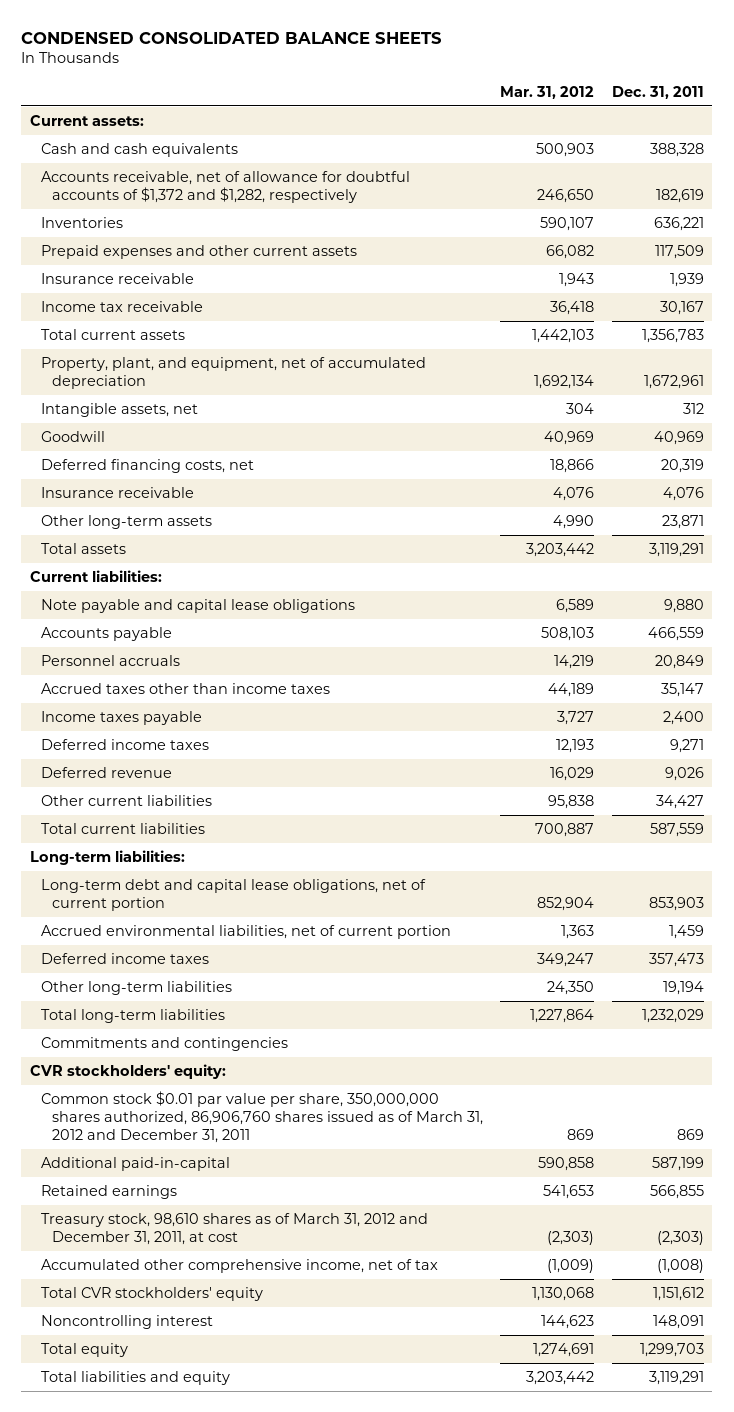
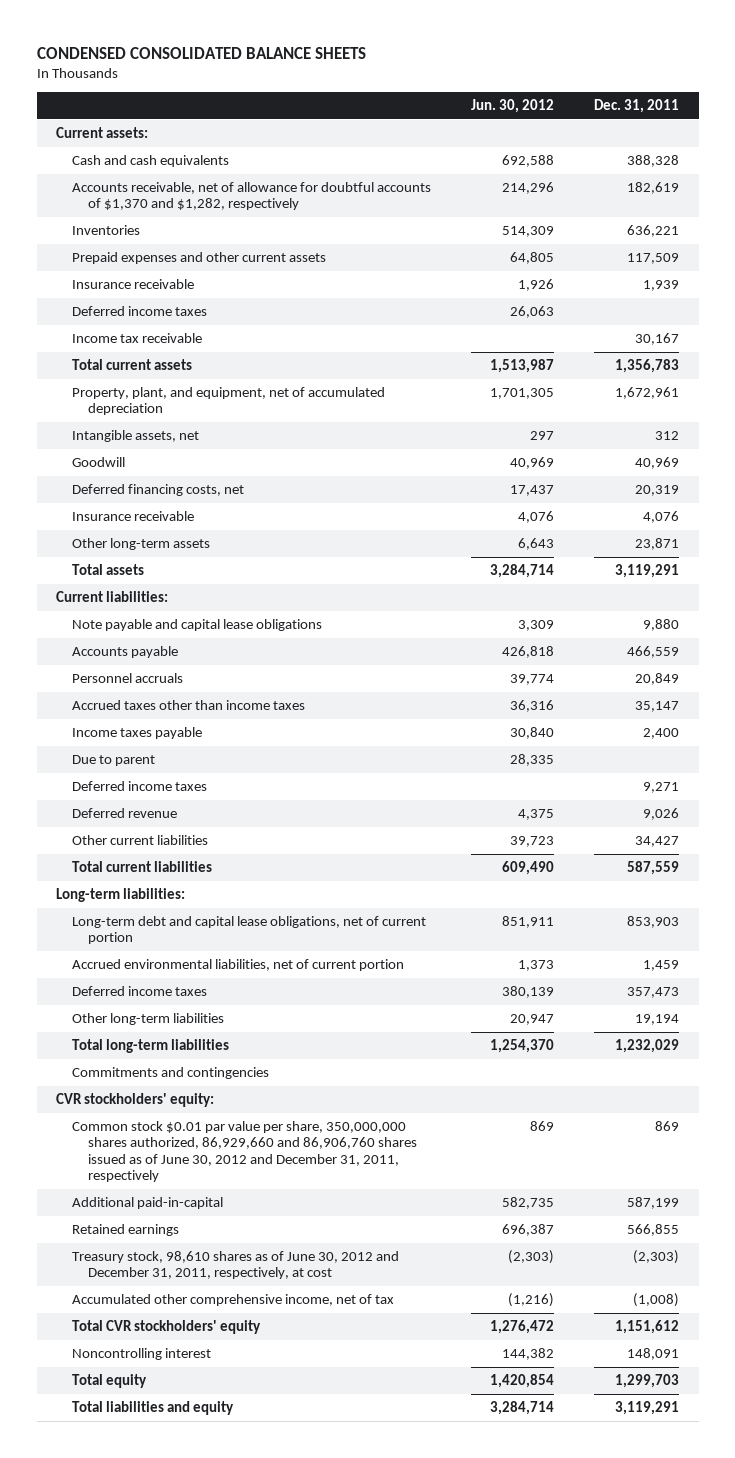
- | Mar. 31, 2012 | Dec. 31, 2011
+ | Jun. 30, 2012 | Dec. 31, 2011
- Accounts receivable, net of allowance for doubtful accounts of $1,372 and $1,282, respectively | 246,650 | 182,619
+ Accounts receivable, net of allowance for doubtful accounts of $1,370 and $1,282, respectively | 214,296 | 182,619
+ Deferred income taxes | 26,063 |
+ Due to parent | 28,335 |
- Common stock $0.01 par value per share, 350,000,000 shares authorized, 86,906,760 shares issued as of March 31, 2012 and December 31, 2011 | 869 | 869
+ Common stock $0.01 par value per share, 350,000,000 shares authorized, 86,929,660 and 86,906,760 shares issued as of June 30, 2012 and December 31, 2011, respectively | 869 | 869
- Treasury stock, 98,610 shares as of March 31, 2012 and December 31, 2011, at cost | (2,303) | (2,303)
+ Treasury stock, 98,610 shares as of June 30, 2012 and December 31, 2011, respectively, at cost | (2,303) | (2,303)

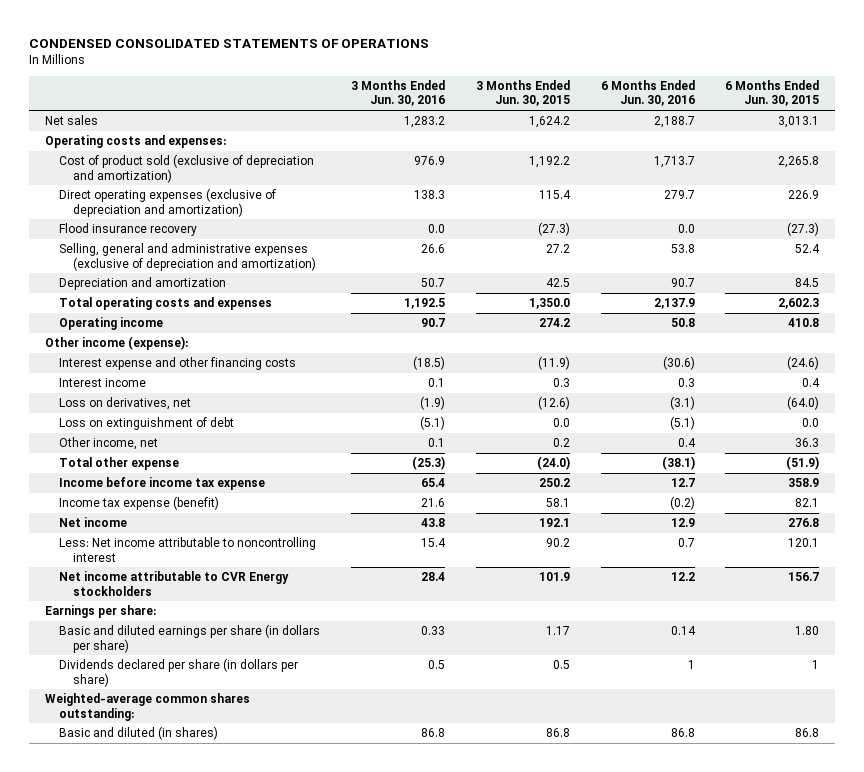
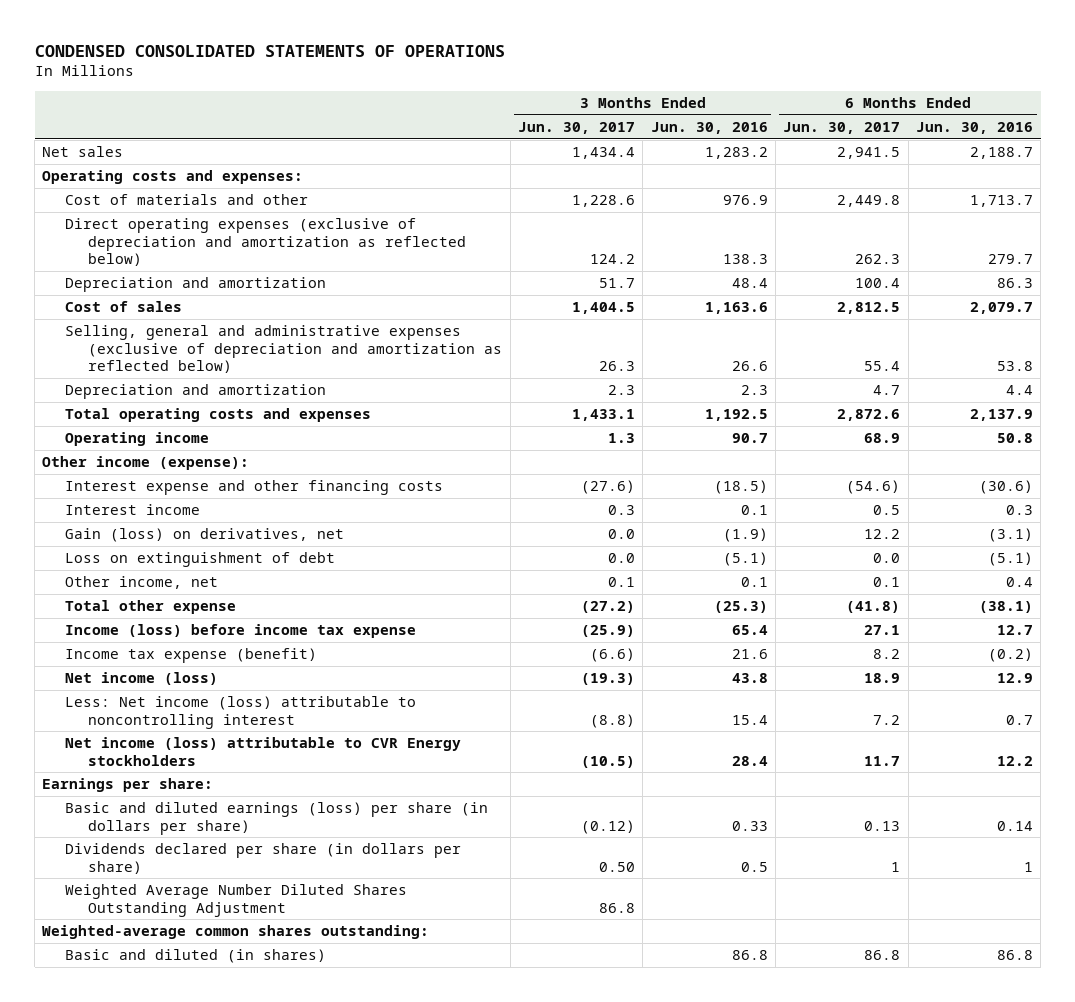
- | 3 Months Ended Jun. 30, 2016 | 3 Months Ended Jun. 30, 2015 | 6 Months Ended Jun. 30, 2016 | 6 Months Ended Jun. 30, 2015
+ | 3 Months Ended Jun. 30, 2017 | 3 Months Ended Jun. 30, 2016 | 6 Months Ended Jun. 30, 2017 | 6 Months Ended Jun. 30, 2016
- Cost of product sold (exclusive of depreciation and amortization) | 976.9 | 1,192.2 | 1,713.7 | 2,265.8
- Direct operating expenses (exclusive of depreciation and amortization) | 138.3 | 115.4 | 279.7 | 226.9
- Flood insurance recovery | 0.0 | (27.3) | 0.0 | (27.3)
- Selling, general and administrative expenses (exclusive of depreciation and amortization) | 26.6 | 27.2 | 53.8 | 52.4
- Depreciation and amortization | 50.7 | 42.5 | 90.7 | 84.5
+ Cost of materials and other | 1,228.6 | 976.9 | 2,449.8 | 1,713.7
+ Direct operating expenses (exclusive of depreciation and amortization as reflected below) | 124.2 | 138.3 | 262.3 | 279.7
+ Depreciation and amortization | 51.7 | 48.4 | 100.4 | 86.3
+ Cost of sales | 1,404.5 | 1,163.6 | 2,812.5 | 2,079.7
+ Selling, general and administrative expenses (exclusive of depreciation and amortization as reflected below) | 26.3 | 26.6 | 55.4 | 53.8
+ Depreciation and amortization | 2.3 | 2.3 | 4.7 | 4.4
- Loss on derivatives, net | (1.9) | (12.6) | (3.1) | (64.0)
+ Gain (loss) on derivatives, net | 0.0 | (1.9) | 12.2 | (3.1)
- Income before income tax expense | 65.4 | 250.2 | 12.7 | 358.9
+ Income (loss) before income tax expense | (25.9) | 65.4 | 27.1 | 12.7
- Net income | 43.8 | 192.1 | 12.9 | 276.8
- Less: Net income attributable to noncontrolling interest | 15.4 | 90.2 | 0.7 | 120.1
- Net income attributable to CVR Energy stockholders | 28.4 | 101.9 | 12.2 | 156.7
+ Net income (loss) | (19.3) | 43.8 | 18.9 | 12.9
+ Less: Net income (loss) attributable to noncontrolling interest | (8.8) | 15.4 | 7.2 | 0.7
+ Net income (loss) attributable to CVR Energy stockholders | (10.5) | 28.4 | 11.7 | 12.2
- Basic and diluted earnings per share (in dollars per share) | 0.33 | 1.17 | 0.14 | 1.80
+ Basic and diluted earnings (loss) per share (in dollars per share) | (0.12) | 0.33 | 0.13 | 0.14
+ Weighted Average Number Diluted Shares Outstanding Adjustment | 86.8 | | |

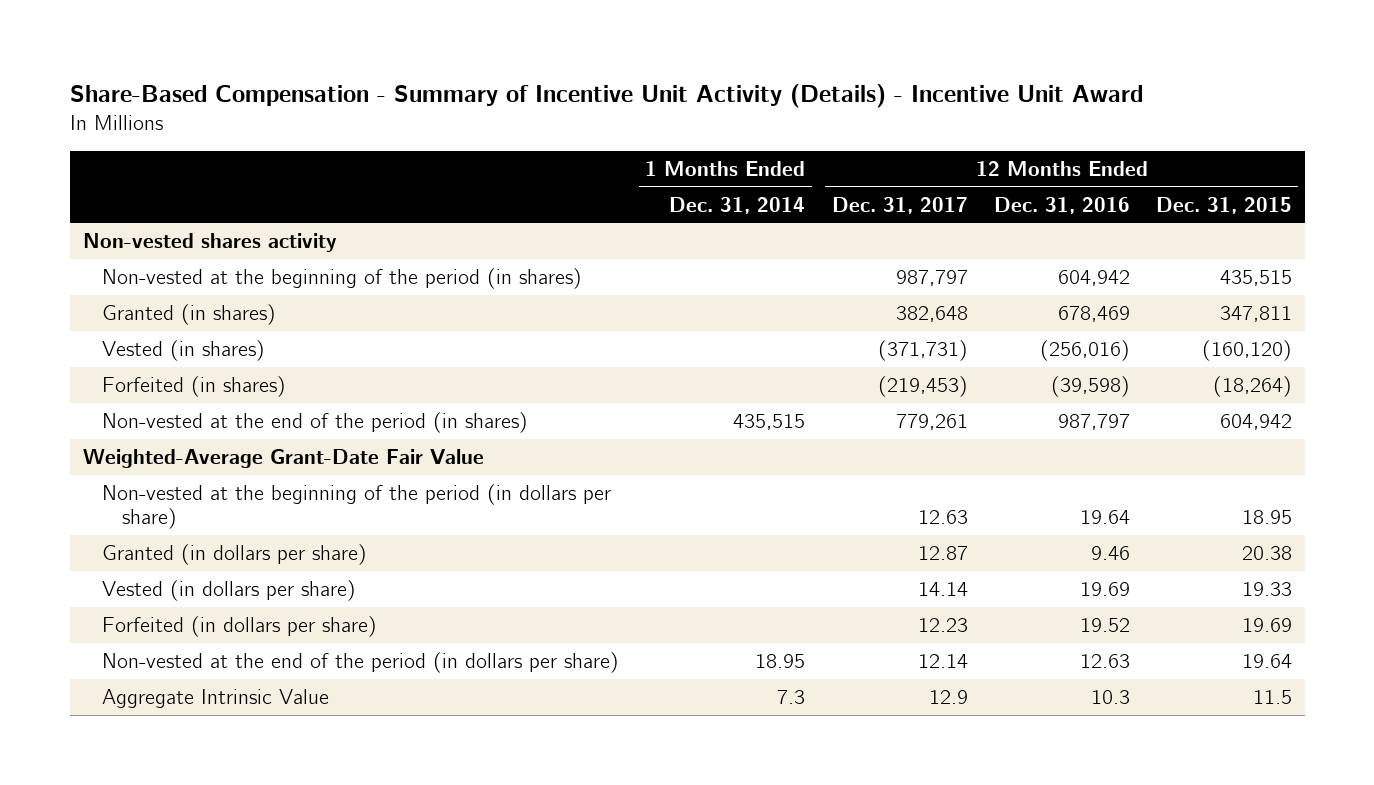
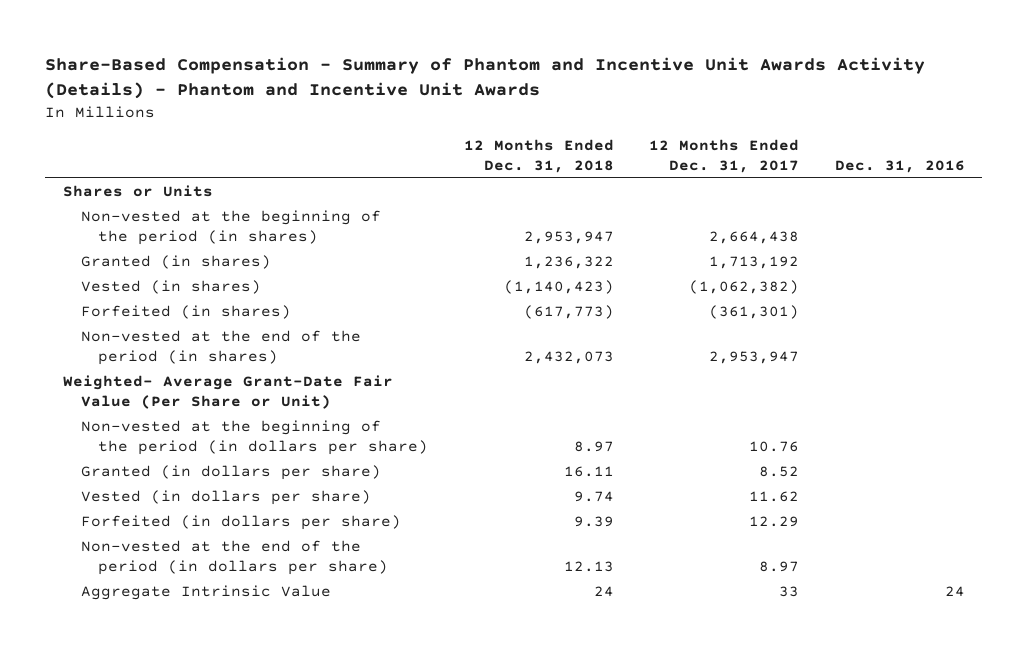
- Share-Based Compensation - Summary of Incentive Unit Activity (Details) - Incentive Unit Award
+ Share-Based Compensation - Summary of Phantom and Incentive Unit Awards Activity (Details) - Phantom and Incentive Unit Awards
- | 1 Months Ended Dec. 31, 2014 | 12 Months Ended Dec. 31, 2017 | 12 Months Ended Dec. 31, 2016 | 12 Months Ended Dec. 31, 2015
+ | 12 Months Ended Dec. 31, 2018 | 12 Months Ended Dec. 31, 2017 | Dec. 31, 2016
- Non-vested shares activity
- Non-vested at the beginning of the period (in shares) | | 987,797 | 604,942 | 435,515
- Granted (in shares) | | 382,648 | 678,469 | 347,811
- Vested (in shares) | | (371,731) | (256,016) | (160,120)
- Forfeited (in shares) | | (219,453) | (39,598) | (18,264)
- Non-vested at the end of the period (in shares) | 435,515 | 779,261 | 987,797 | 604,942
- Weighted-Average Grant-Date Fair Value
- Non-vested at the beginning of the period (in dollars per share) | | 12.63 | 19.64 | 18.95
- Granted (in dollars per share) | | 12.87 | 9.46 | 20.38
- Vested (in dollars per share) | | 14.14 | 19.69 | 19.33
- Forfeited (in dollars per share) | | 12.23 | 19.52 | 19.69
- Non-vested at the end of the period (in dollars per share) | 18.95 | 12.14 | 12.63 | 19.64
- Aggregate Intrinsic Value | 7.3 | 12.9 | 10.3 | 11.5
+ Shares or Units
+ Non-vested at the beginning of the period (in shares) | 2,953,947 | 2,664,438 |
+ Granted (in shares) | 1,236,322 | 1,713,192 |
+ Vested (in shares) | (1,140,423) | (1,062,382) |
+ Forfeited (in shares) | (617,773) | (361,301) |
+ Non-vested at the end of the period (in shares) | 2,432,073 | 2,953,947 |
+ Weighted- Average Grant-Date Fair Value (Per Share or Unit)
+ Non-vested at the beginning of the period (in dollars per share) | 8.97 | 10.76 |
+ Granted (in dollars per share) | 16.11 | 8.52 |
+ Vested (in dollars per share) | 9.74 | 11.62 |
+ Forfeited (in dollars per share) | 9.39 | 12.29 |
+ Non-vested at the end of the period (in dollars per share) | 12.13 | 8.97 |
+ Aggregate Intrinsic Value | 24 | 33 | 24

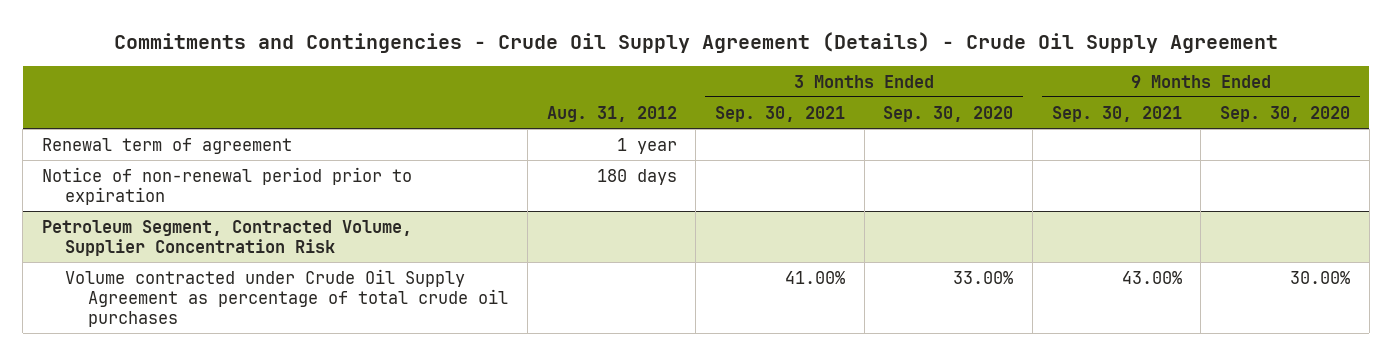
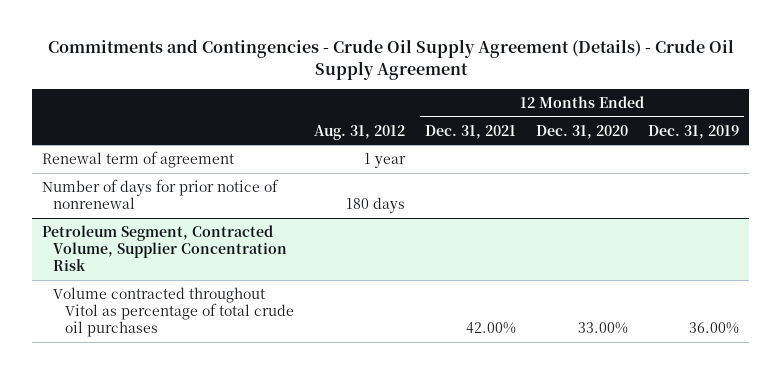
- | Aug. 31, 2012 | 3 Months Ended Sep. 30, 2021 | 3 Months Ended Sep. 30, 2020 | 9 Months Ended Sep. 30, 2021 | 9 Months Ended Sep. 30, 2020
+ | Aug. 31, 2012 | 12 Months Ended Dec. 31, 2021 | 12 Months Ended Dec. 31, 2020 | 12 Months Ended Dec. 31, 2019
- Notice of non-renewal period prior to expiration | 180 days | | | |
+ Number of days for prior notice of nonrenewal | 180 days | | |
@ Petroleum Segment, Contracted Volume, Supplier Concentration Risk
- Volume contracted under Crude Oil Supply Agreement as percentage of total crude oil purchases | | 41.00% | 33.00% | 43.00% | 30.00%
+ Volume contracted throughout Vitol as percentage of total crude oil purchases | | 42.00% | 33.00% | 36.00%

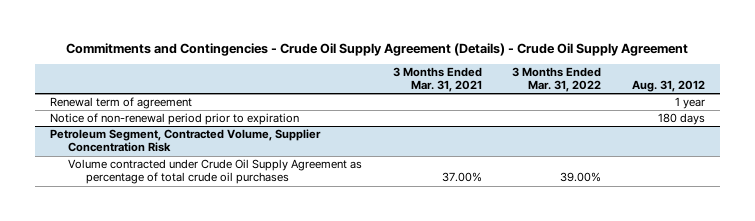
- | Aug. 31, 2012 | 12 Months Ended Dec. 31, 2021 | 12 Months Ended Dec. 31, 2020 | 12 Months Ended Dec. 31, 2019
+ | 3 Months Ended Mar. 31, 2021 | 3 Months Ended Mar. 31, 2022 | Aug. 31, 2012
- Number of days for prior notice of nonrenewal | 180 days | | |
+ Notice of non-renewal period prior to expiration | | | 180 days
@ Petroleum Segment, Contracted Volume, Supplier Concentration Risk
- Volume contracted throughout Vitol as percentage of total crude oil purchases | | 42.00% | 33.00% | 36.00%
+ Volume contracted under Crude Oil Supply Agreement as percentage of total crude oil purchases | 37.00% | 39.00% |

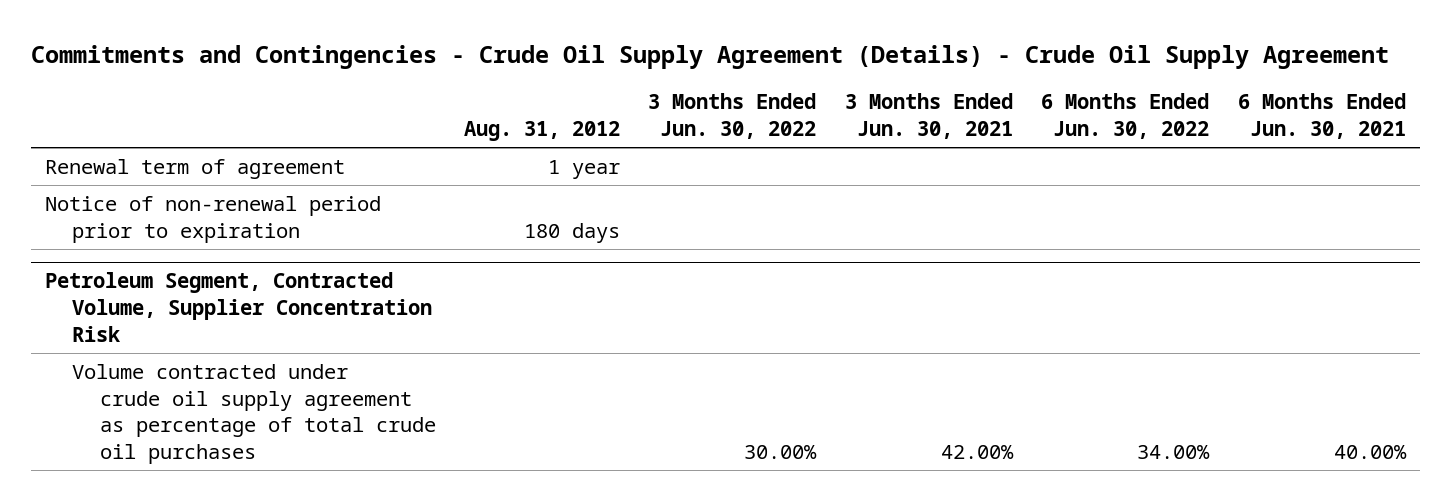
- | 3 Months Ended Mar. 31, 2021 | 3 Months Ended Mar. 31, 2022 | Aug. 31, 2012
+ | Aug. 31, 2012 | 3 Months Ended Jun. 30, 2022 | 3 Months Ended Jun. 30, 2021 | 6 Months Ended Jun. 30, 2022 | 6 Months Ended Jun. 30, 2021
@ Petroleum Segment, Contracted Volume, Supplier Concentration Risk
- Volume contracted under Crude Oil Supply Agreement as percentage of total crude oil purchases | 37.00% | 39.00% |
+ Volume contracted under crude oil supply agreement as percentage of total crude oil purchases | | 30.00% | 42.00% | 34.00% | 40.00%

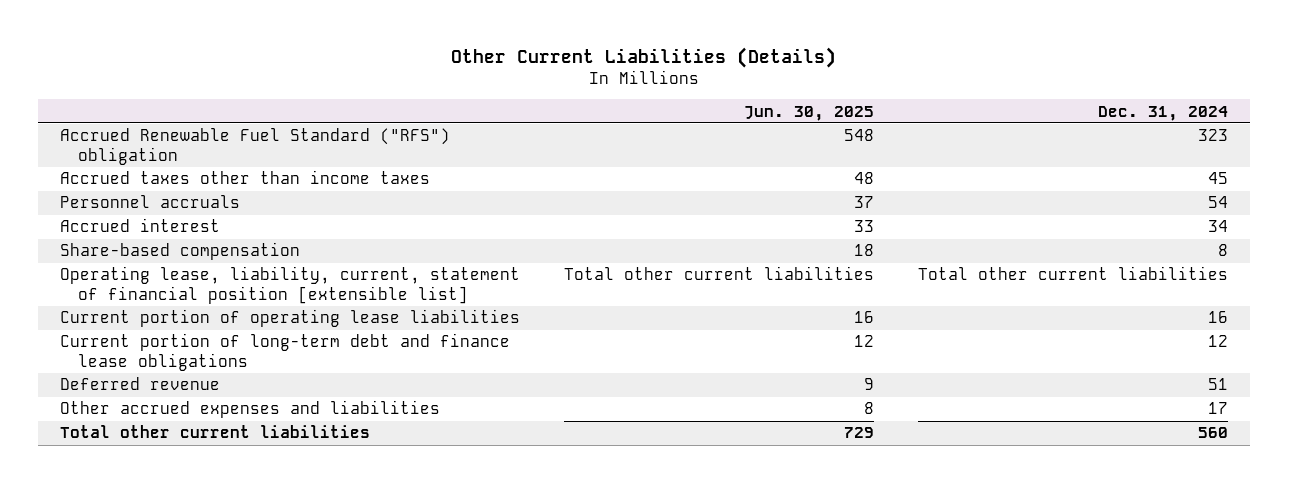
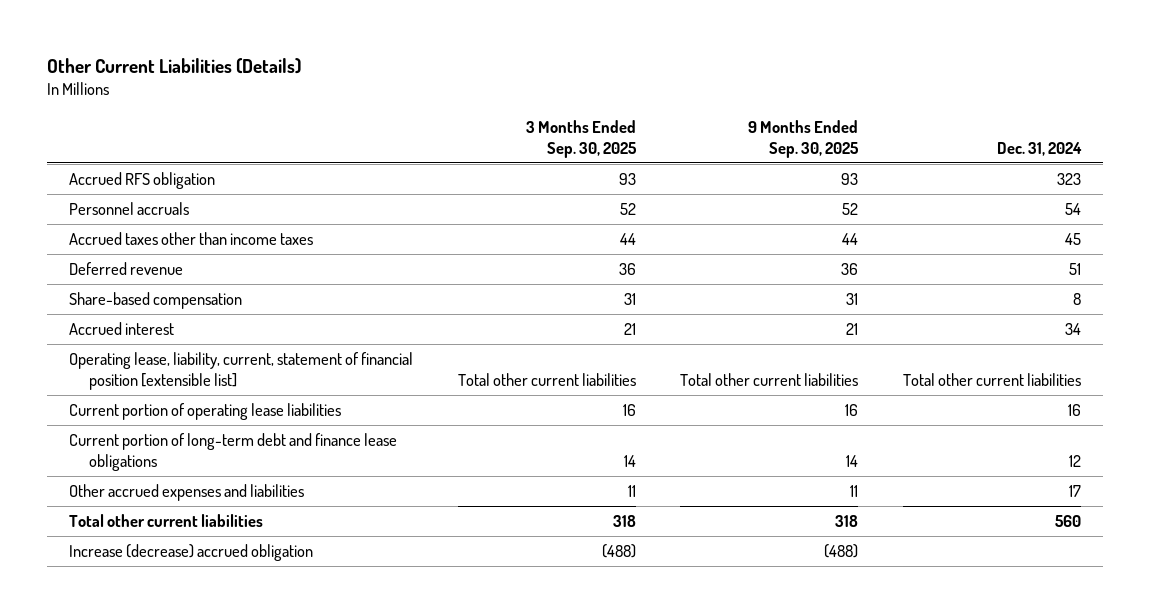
- | Jun. 30, 2025 | Dec. 31, 2024
+ | 3 Months Ended Sep. 30, 2025 | 9 Months Ended Sep. 30, 2025 | Dec. 31, 2024
- Accrued Renewable Fuel Standard ("RFS") obligation | 548 | 323
+ Accrued RFS obligation | 93 | 93 | 323
moved down: Accrued taxes other than income taxes | 44 | 44 | 45
moved up: Deferred revenue | 36 | 36 | 51
moved down: Accrued interest | 21 | 21 | 34
+ Increase (decrease) accrued obligation | (488) | (488) |

